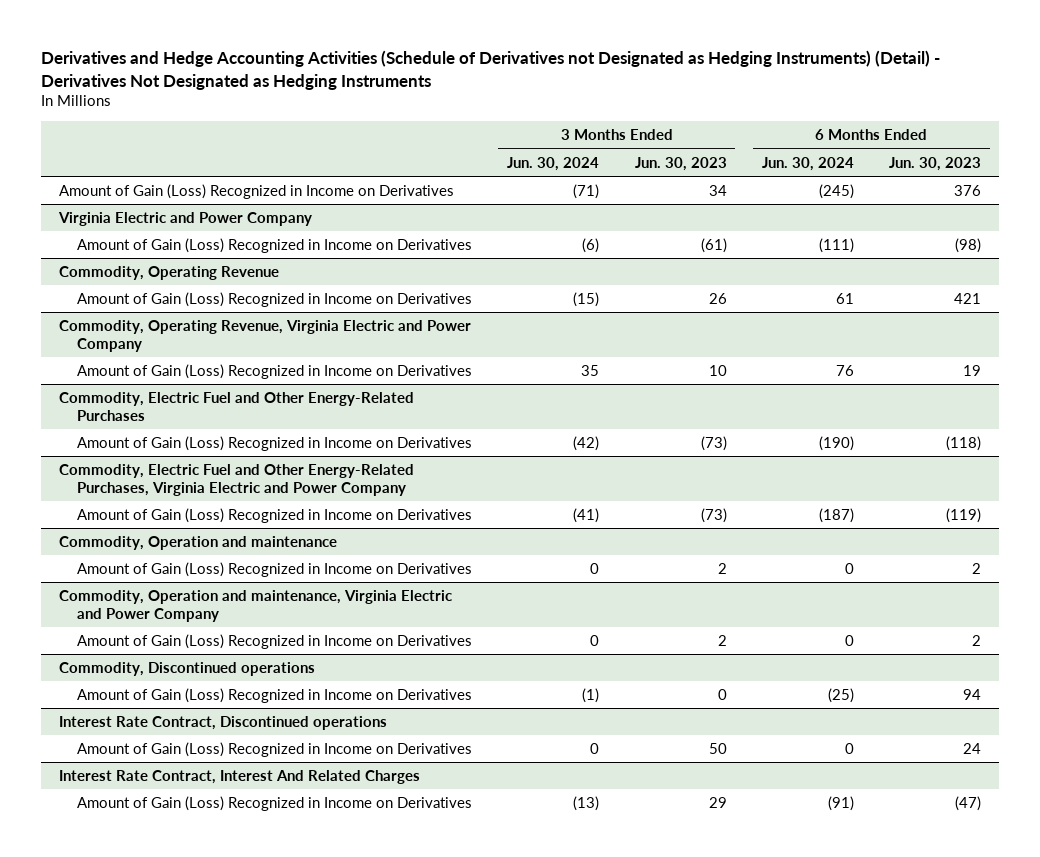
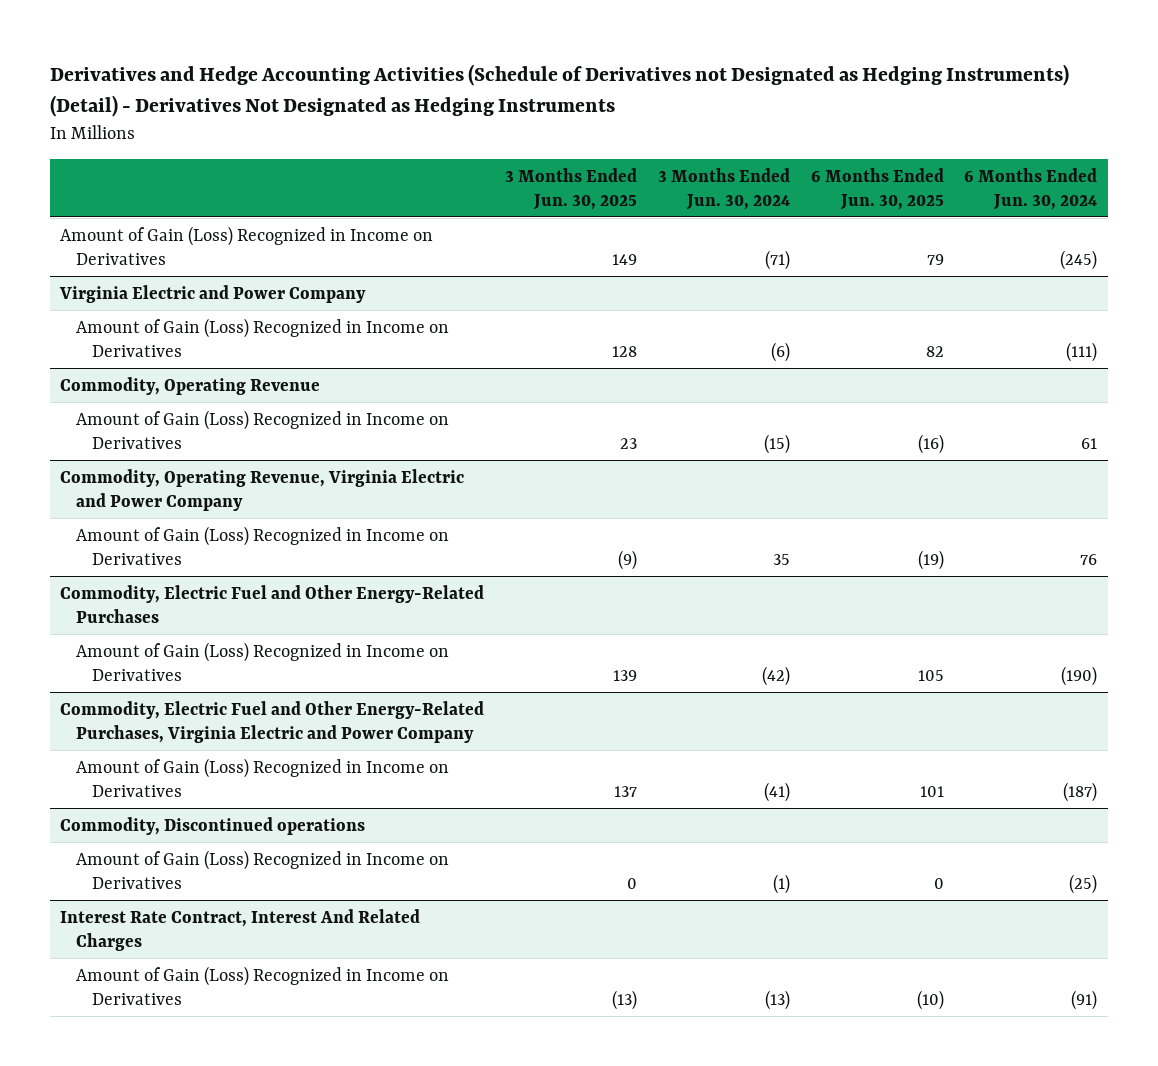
- | 3 Months Ended Jun. 30, 2024 | 3 Months Ended Jun. 30, 2023 | 6 Months Ended Jun. 30, 2024 | 6 Months Ended Jun. 30, 2023
+ | 3 Months Ended Jun. 30, 2025 | 3 Months Ended Jun. 30, 2024 | 6 Months Ended Jun. 30, 2025 | 6 Months Ended Jun. 30, 2024
- Commodity, Operation and maintenance
- Amount of Gain (Loss) Recognized in Income on Derivatives | 0 | 2 | 0 | 2
- Commodity, Operation and maintenance, Virginia Electric and Power Company
- Amount of Gain (Loss) Recognized in Income on Derivatives | 0 | 2 | 0 | 2
- Interest Rate Contract, Discontinued operations
- Amount of Gain (Loss) Recognized in Income on Derivatives | 0 | 50 | 0 | 24

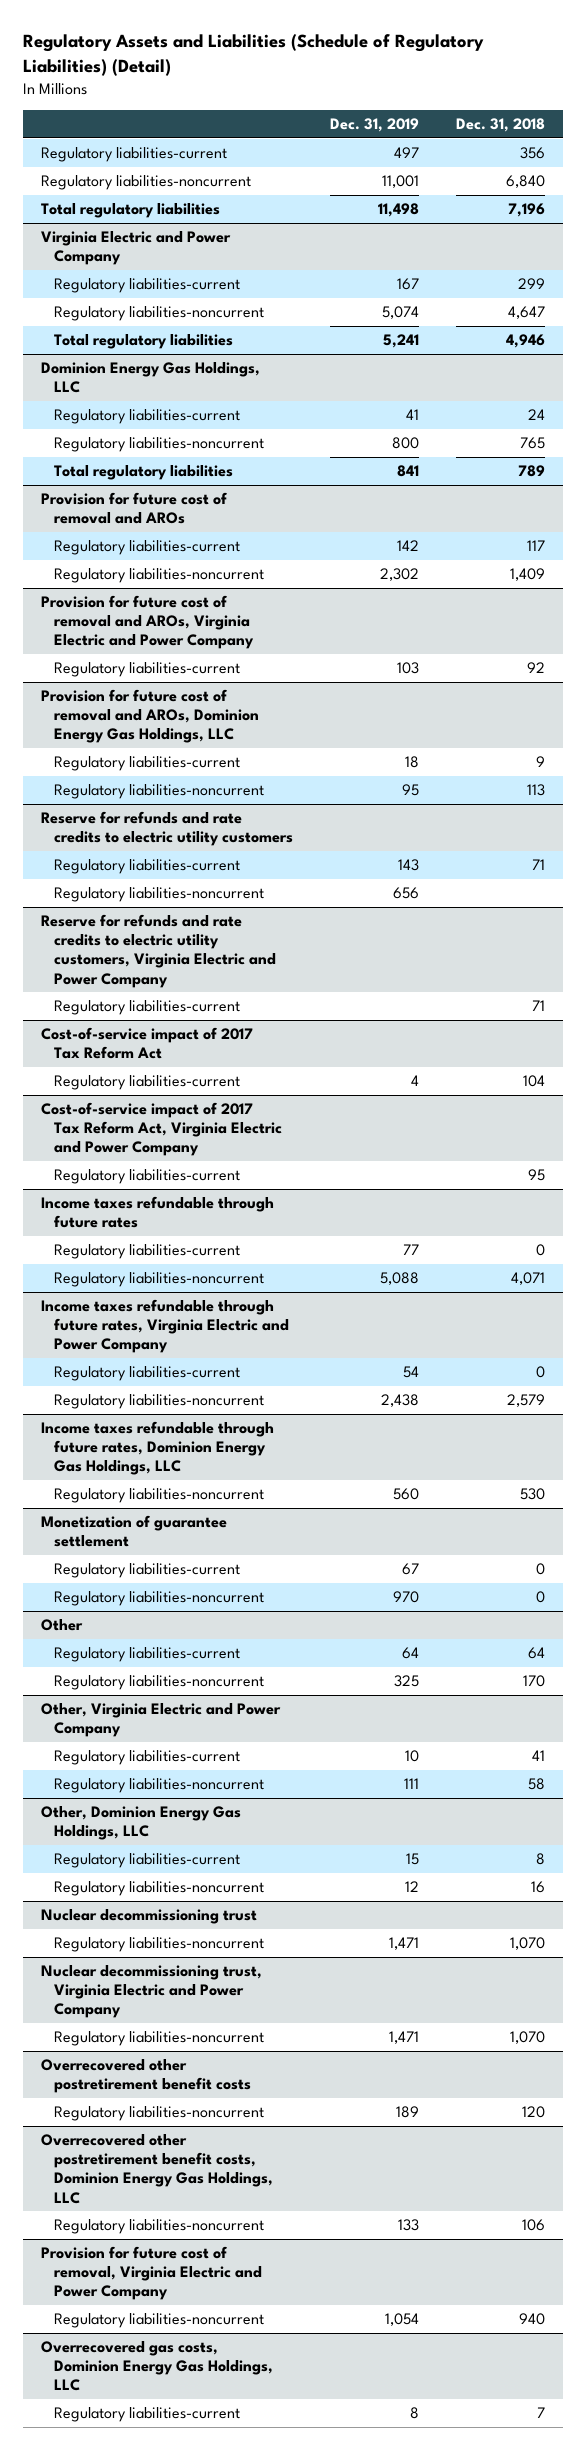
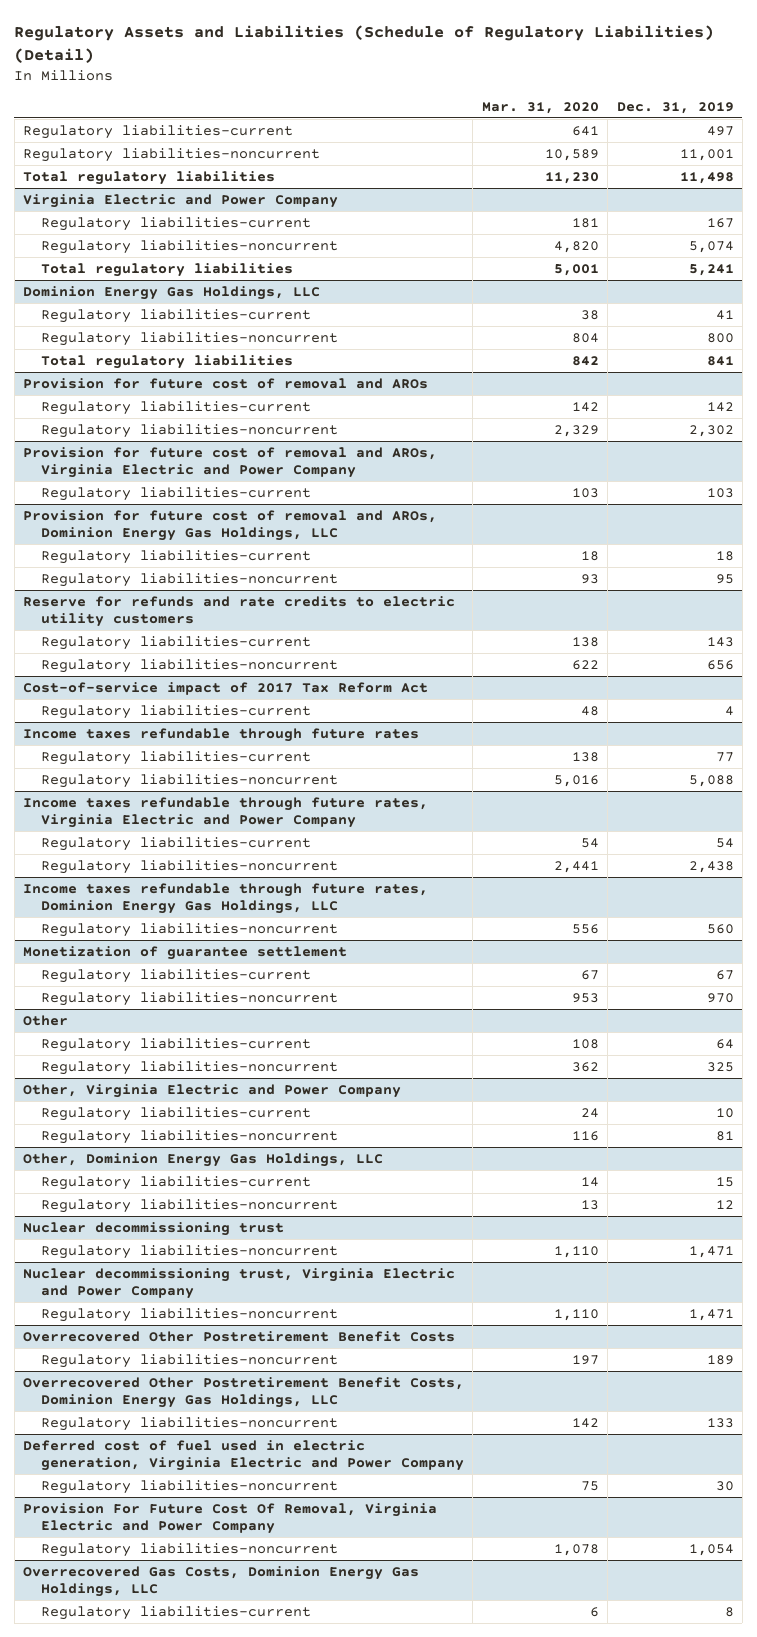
- | Dec. 31, 2019 | Dec. 31, 2018
+ | Mar. 31, 2020 | Dec. 31, 2019
- Reserve for refunds and rate credits to electric utility customers, Virginia Electric and Power Company
- Regulatory liabilities-current | | 71
- Cost-of-service impact of 2017 Tax Reform Act, Virginia Electric and Power Company
- Regulatory liabilities-current | | 95
@ Other, Virginia Electric and Power Company
- Regulatory liabilities-noncurrent | 111 | 58
+ Regulatory liabilities-noncurrent | 116 | 81
- Overrecovered other postretirement benefit costs
+ Overrecovered Other Postretirement Benefit Costs
- Overrecovered other postretirement benefit costs, Dominion Energy Gas Holdings, LLC
+ Overrecovered Other Postretirement Benefit Costs, Dominion Energy Gas Holdings, LLC
- Provision for future cost of removal, Virginia Electric and Power Company
+ Deferred cost of fuel used in electric generation, Virginia Electric and Power Company
+ Regulatory liabilities-noncurrent | 75 | 30
+ Provision For Future Cost Of Removal, Virginia Electric and Power Company
- Overrecovered gas costs, Dominion Energy Gas Holdings, LLC
+ Overrecovered Gas Costs, Dominion Energy Gas Holdings, LLC

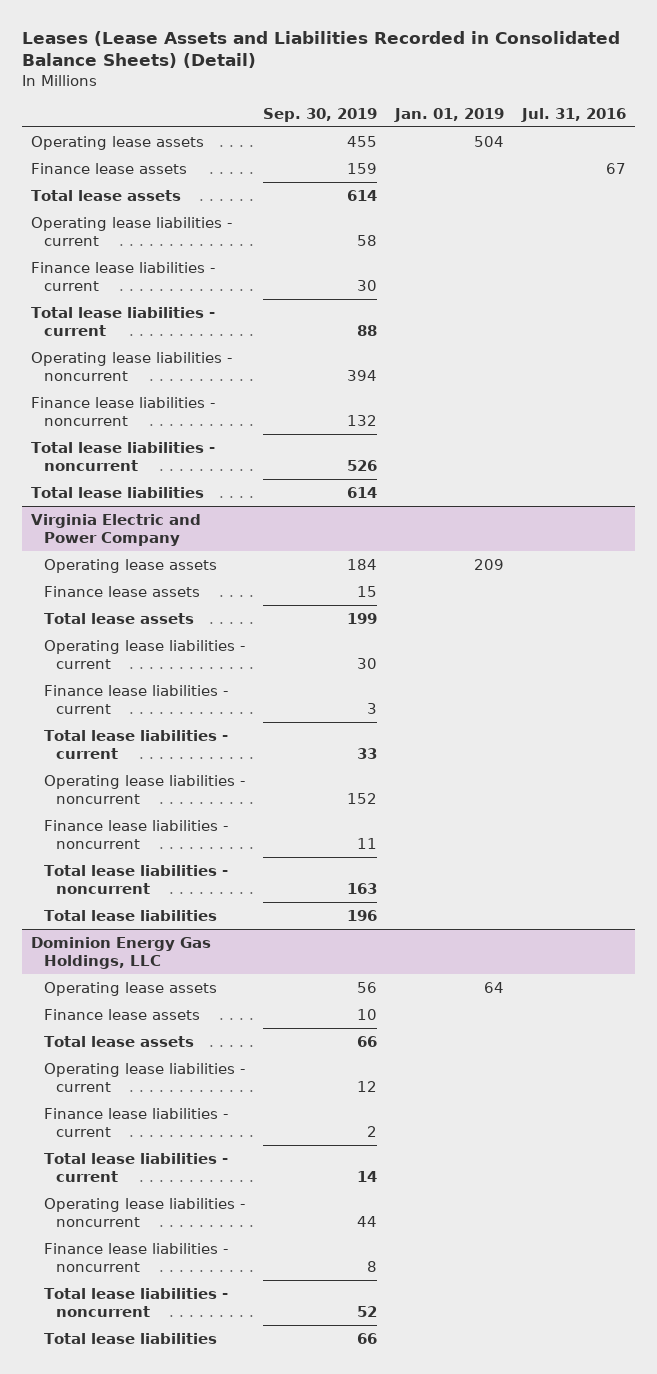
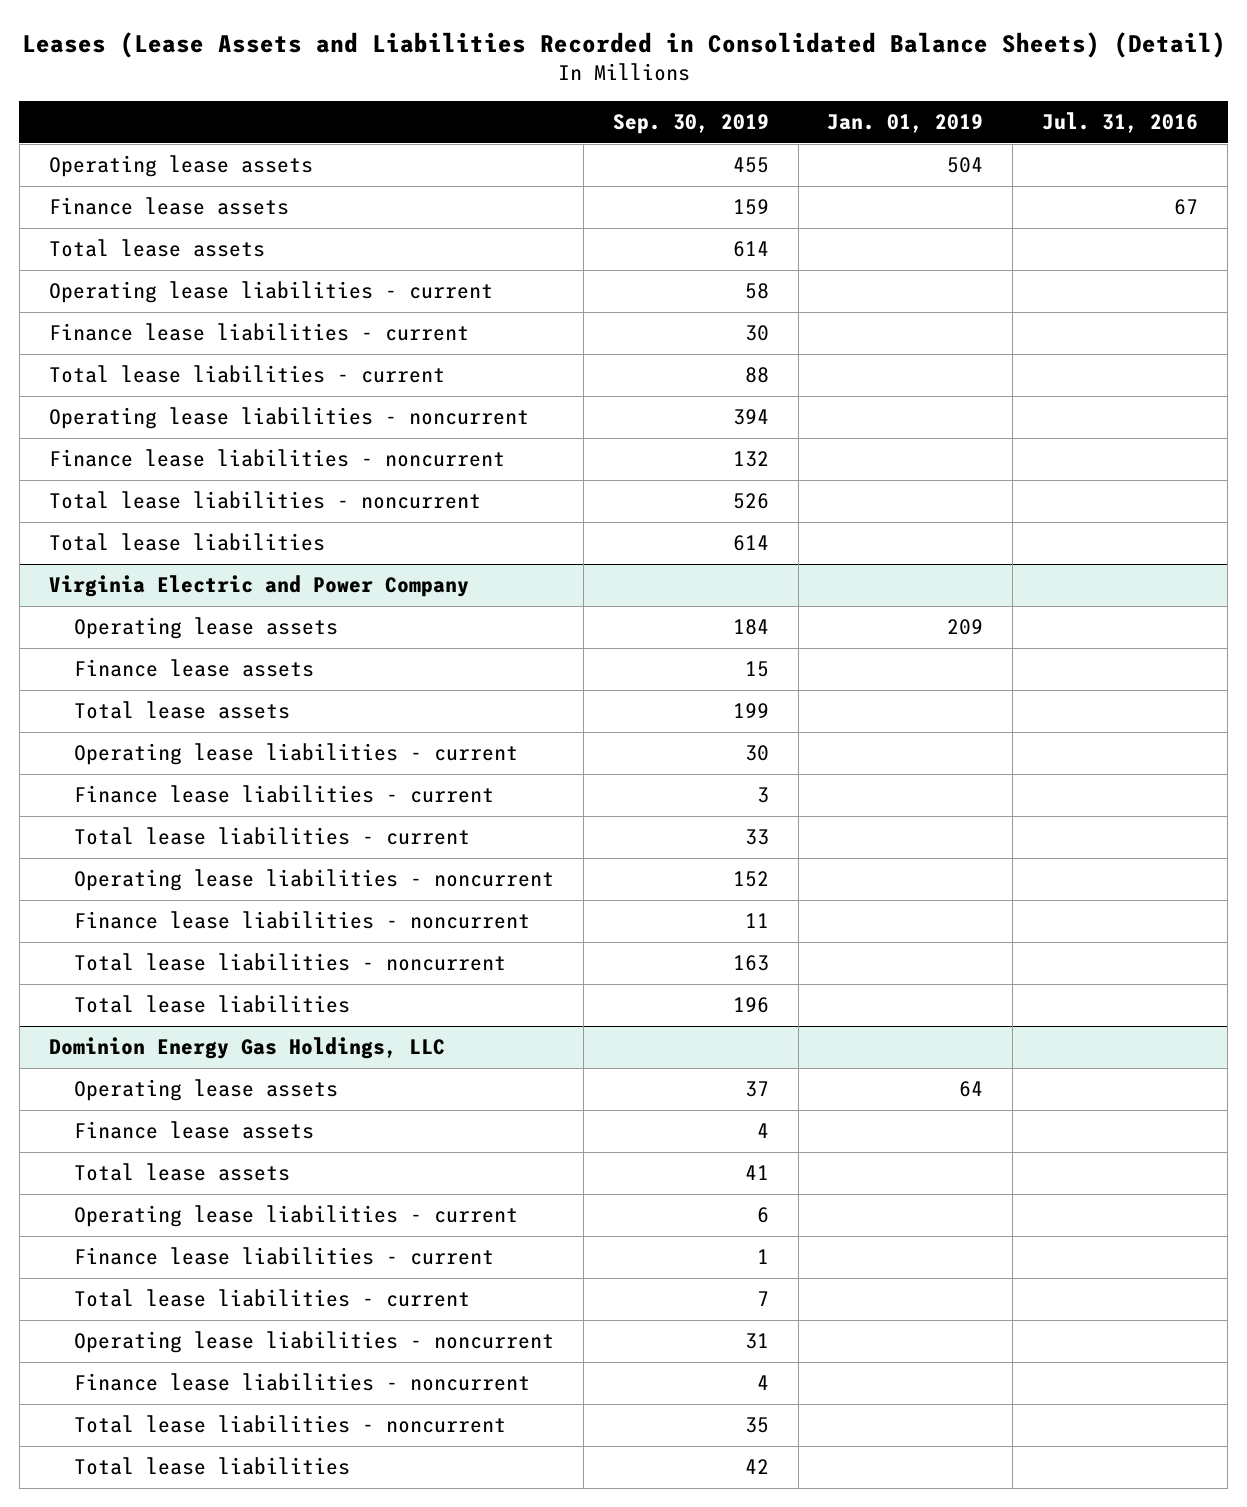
@ Dominion Energy Gas Holdings, LLC
- Operating lease assets | 56 | 64 |
- Finance lease assets | 10 | |
- Total lease assets | 66 | |
- Operating lease liabilities - current | 12 | |
- Finance lease liabilities - current | 2 | |
- Total lease liabilities - current | 14 | |
- Operating lease liabilities - noncurrent | 44 | |
- Finance lease liabilities - noncurrent | 8 | |
- Total lease liabilities - noncurrent | 52 | |
- Total lease liabilities | 66 | |
+ Operating lease assets | 37 | 64 |
+ Finance lease assets | 4 | |
+ Total lease assets | 41 | |
+ Operating lease liabilities - current | 6 | |
+ Finance lease liabilities - current | 1 | |
+ Total lease liabilities - current | 7 | |
+ Operating lease liabilities - noncurrent | 31 | |
+ Finance lease liabilities - noncurrent | 4 | |
+ Total lease liabilities - noncurrent | 35 | |
+ Total lease liabilities | 42 | |

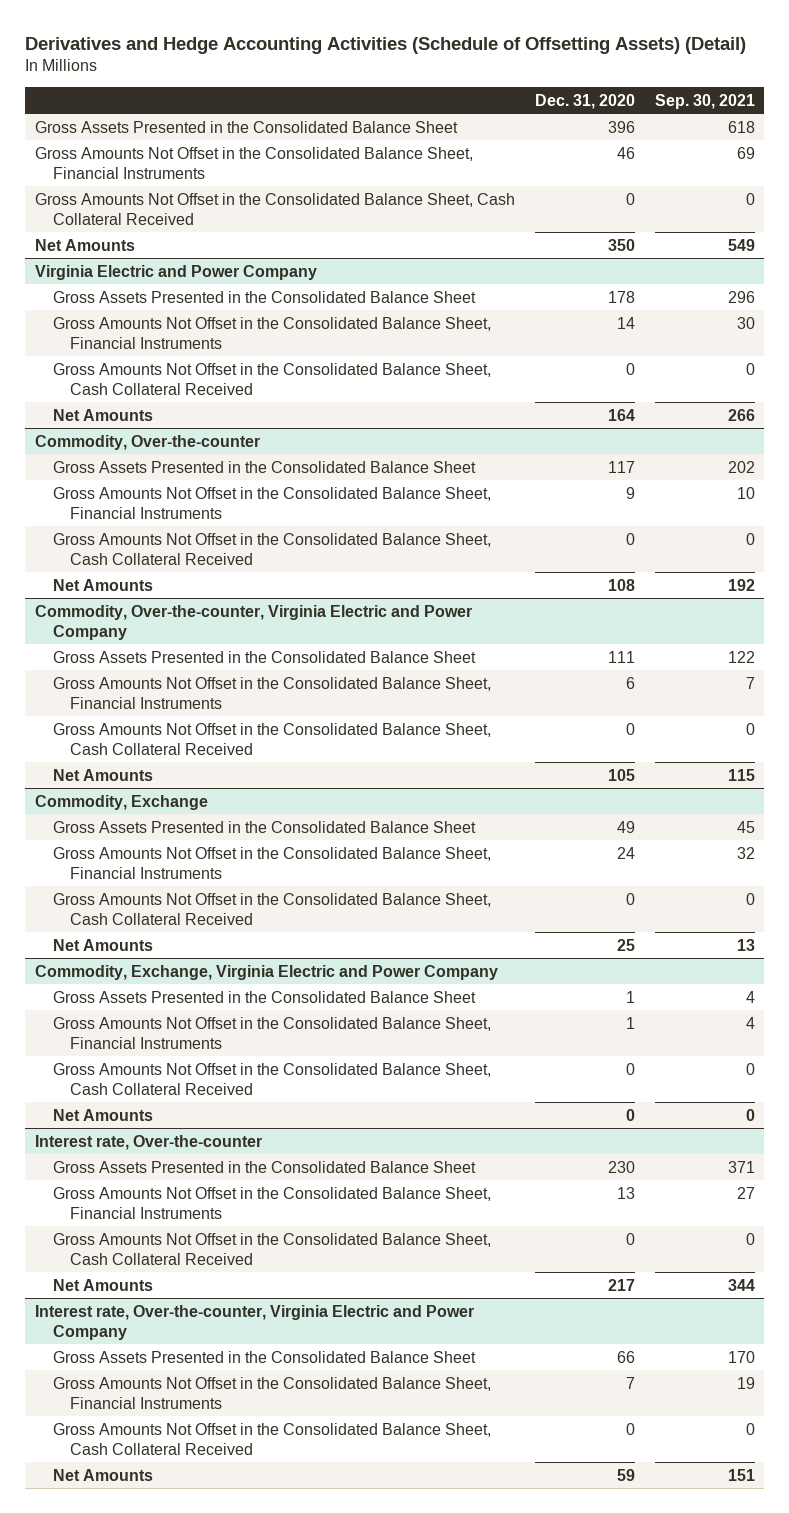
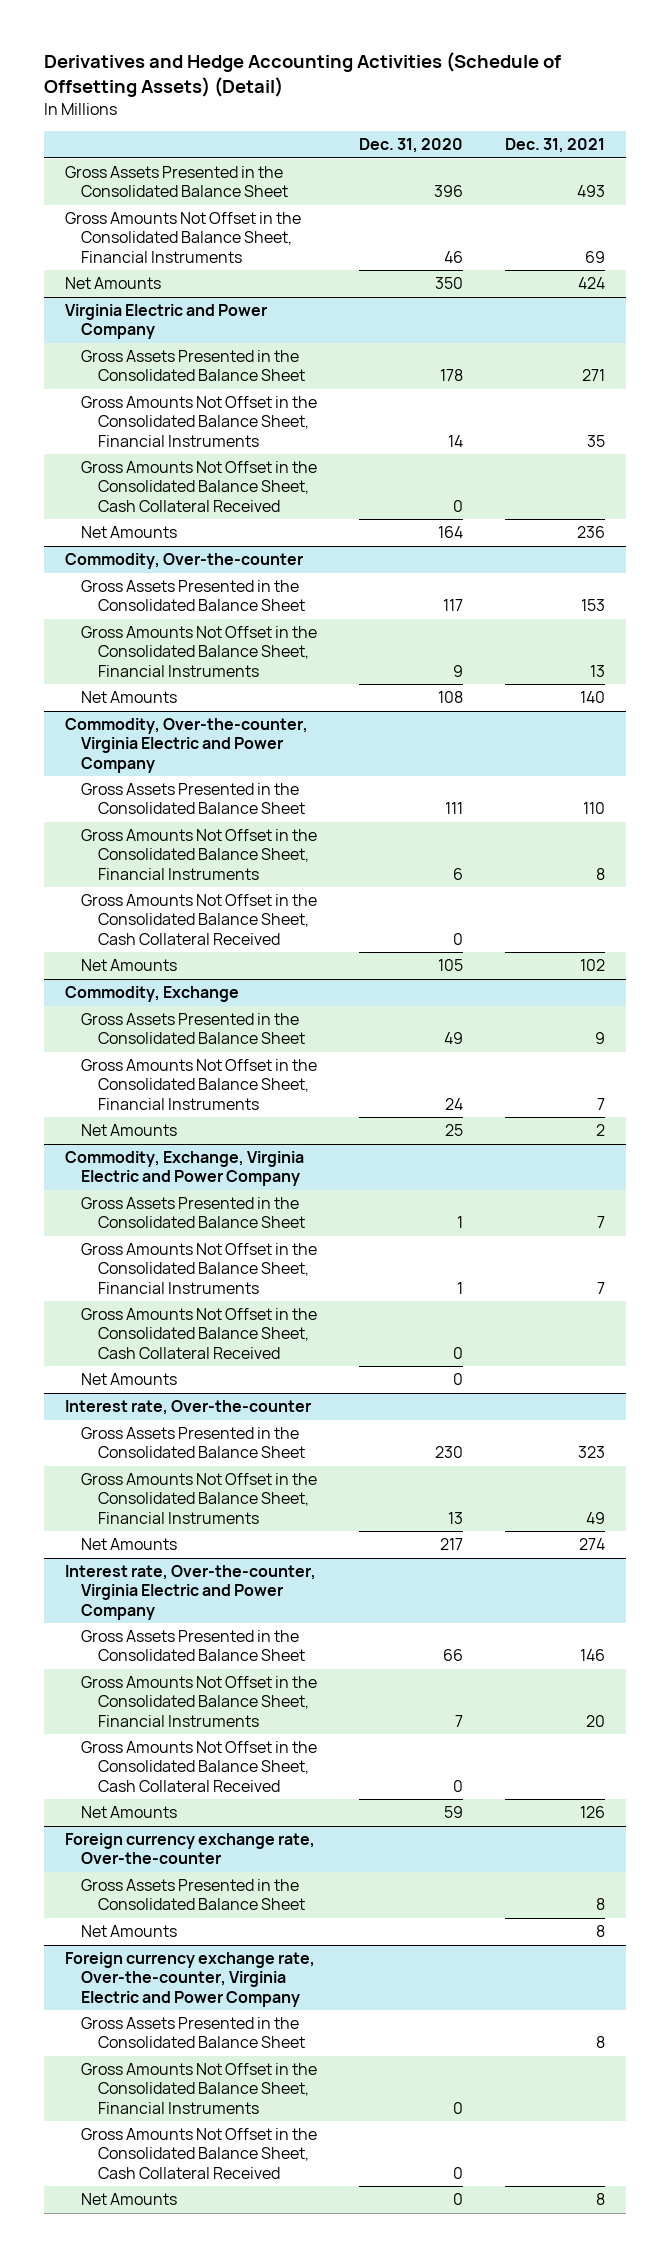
- | Dec. 31, 2020 | Sep. 30, 2021
+ | Dec. 31, 2020 | Dec. 31, 2021
- Gross Amounts Not Offset in the Consolidated Balance Sheet, Cash Collateral Received | 0 | 0
@ Commodity, Over-the-counter
- Gross Amounts Not Offset in the Consolidated Balance Sheet, Cash Collateral Received | 0 | 0
@ Commodity, Exchange
- Gross Amounts Not Offset in the Consolidated Balance Sheet, Cash Collateral Received | 0 | 0
@ Interest rate, Over-the-counter
- Gross Amounts Not Offset in the Consolidated Balance Sheet, Cash Collateral Received | 0 | 0
+ Foreign currency exchange rate, Over-the-counter
+ Gross Assets Presented in the Consolidated Balance Sheet | | 8
+ Net Amounts | | 8
+ Foreign currency exchange rate, Over-the-counter, Virginia Electric and Power Company
+ Gross Assets Presented in the Consolidated Balance Sheet | | 8
+ Gross Amounts Not Offset in the Consolidated Balance Sheet, Financial Instruments | 0 |
+ Gross Amounts Not Offset in the Consolidated Balance Sheet, Cash Collateral Received | 0 |
+ Net Amounts | 0 | 8

